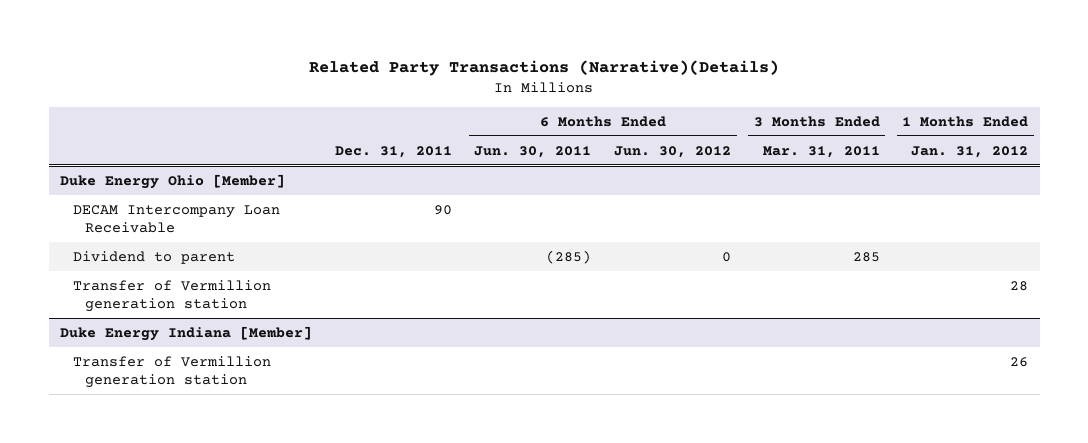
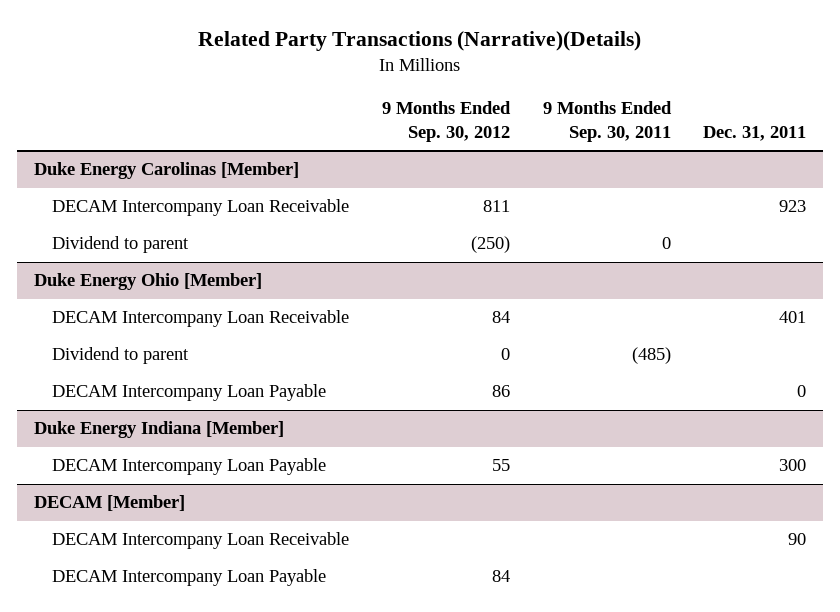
- | Dec. 31, 2011 | 6 Months Ended Jun. 30, 2011 | 6 Months Ended Jun. 30, 2012 | 3 Months Ended Mar. 31, 2011 | 1 Months Ended Jan. 31, 2012
+ | 9 Months Ended Sep. 30, 2012 | 9 Months Ended Sep. 30, 2011 | Dec. 31, 2011
+ Duke Energy Carolinas [Member]
+ DECAM Intercompany Loan Receivable | 811 | | 923
+ Dividend to parent | (250) | 0 |
@ Duke Energy Ohio [Member]
- DECAM Intercompany Loan Receivable | 90 | | | |
+ DECAM Intercompany Loan Receivable | 84 | | 401
- Transfer of Vermillion generation station | | | | | 28
+ DECAM Intercompany Loan Payable | 86 | | 0
@ Duke Energy Indiana [Member]
- Transfer of Vermillion generation station | | | | | 26
+ DECAM Intercompany Loan Payable | 55 | | 300
+ DECAM [Member]
+ DECAM Intercompany Loan Receivable | | | 90
+ DECAM Intercompany Loan Payable | 84 | |

